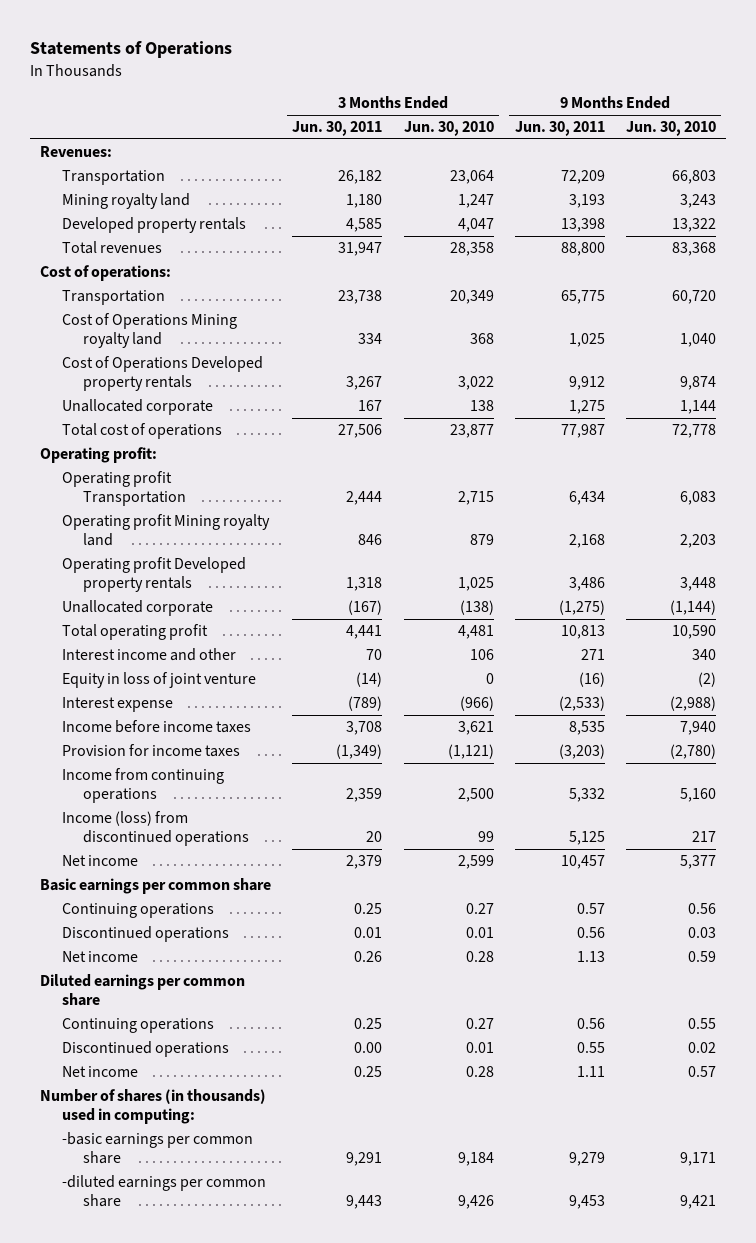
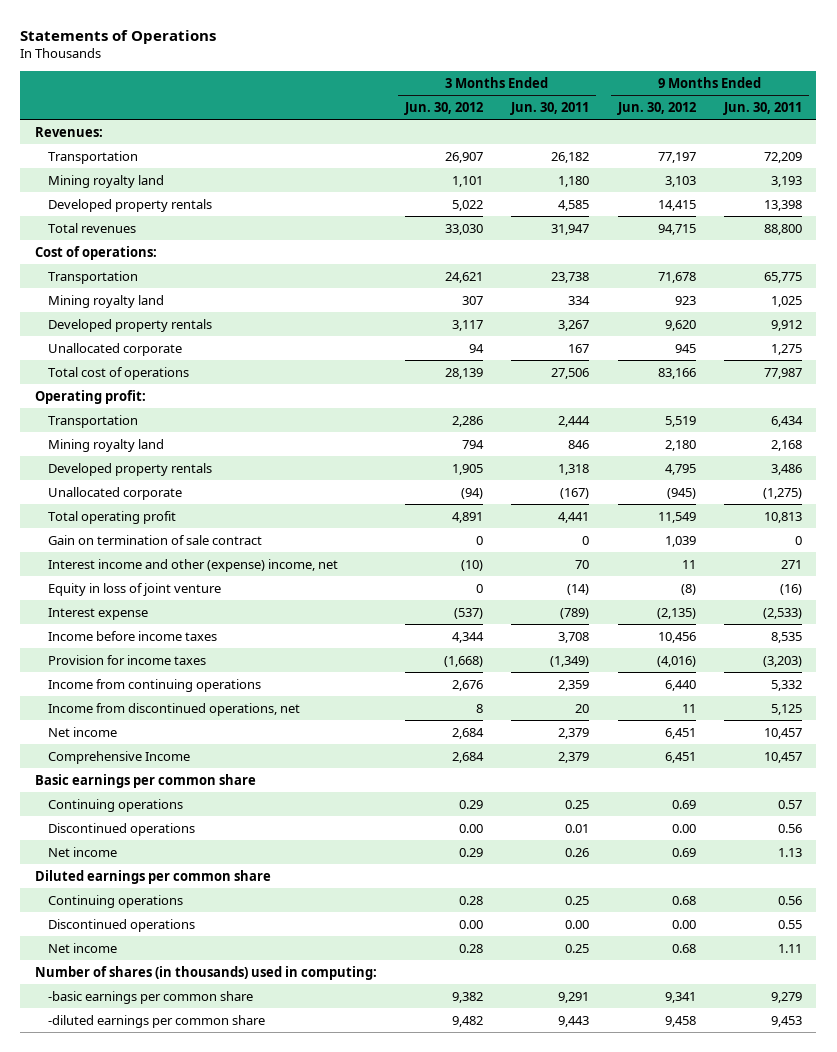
- | 3 Months Ended Jun. 30, 2011 | 3 Months Ended Jun. 30, 2010 | 9 Months Ended Jun. 30, 2011 | 9 Months Ended Jun. 30, 2010
+ | 3 Months Ended Jun. 30, 2012 | 3 Months Ended Jun. 30, 2011 | 9 Months Ended Jun. 30, 2012 | 9 Months Ended Jun. 30, 2011
- Cost of Operations Mining royalty land | 334 | 368 | 1,025 | 1,040
- Cost of Operations Developed property rentals | 3,267 | 3,022 | 9,912 | 9,874
+ Mining royalty land | 307 | 334 | 923 | 1,025
+ Developed property rentals | 3,117 | 3,267 | 9,620 | 9,912
- Operating profit Transportation | 2,444 | 2,715 | 6,434 | 6,083
- Operating profit Mining royalty land | 846 | 879 | 2,168 | 2,203
- Operating profit Developed property rentals | 1,318 | 1,025 | 3,486 | 3,448
+ Transportation | 2,286 | 2,444 | 5,519 | 6,434
+ Mining royalty land | 794 | 846 | 2,180 | 2,168
+ Developed property rentals | 1,905 | 1,318 | 4,795 | 3,486
- Interest income and other | 70 | 106 | 271 | 340
+ Gain on termination of sale contract | 0 | 0 | 1,039 | 0
+ Interest income and other (expense) income, net | (10) | 70 | 11 | 271
- Income (loss) from discontinued operations | 20 | 99 | 5,125 | 217
+ Income from discontinued operations, net | 8 | 20 | 11 | 5,125
+ Comprehensive Income | 2,684 | 2,379 | 6,451 | 10,457

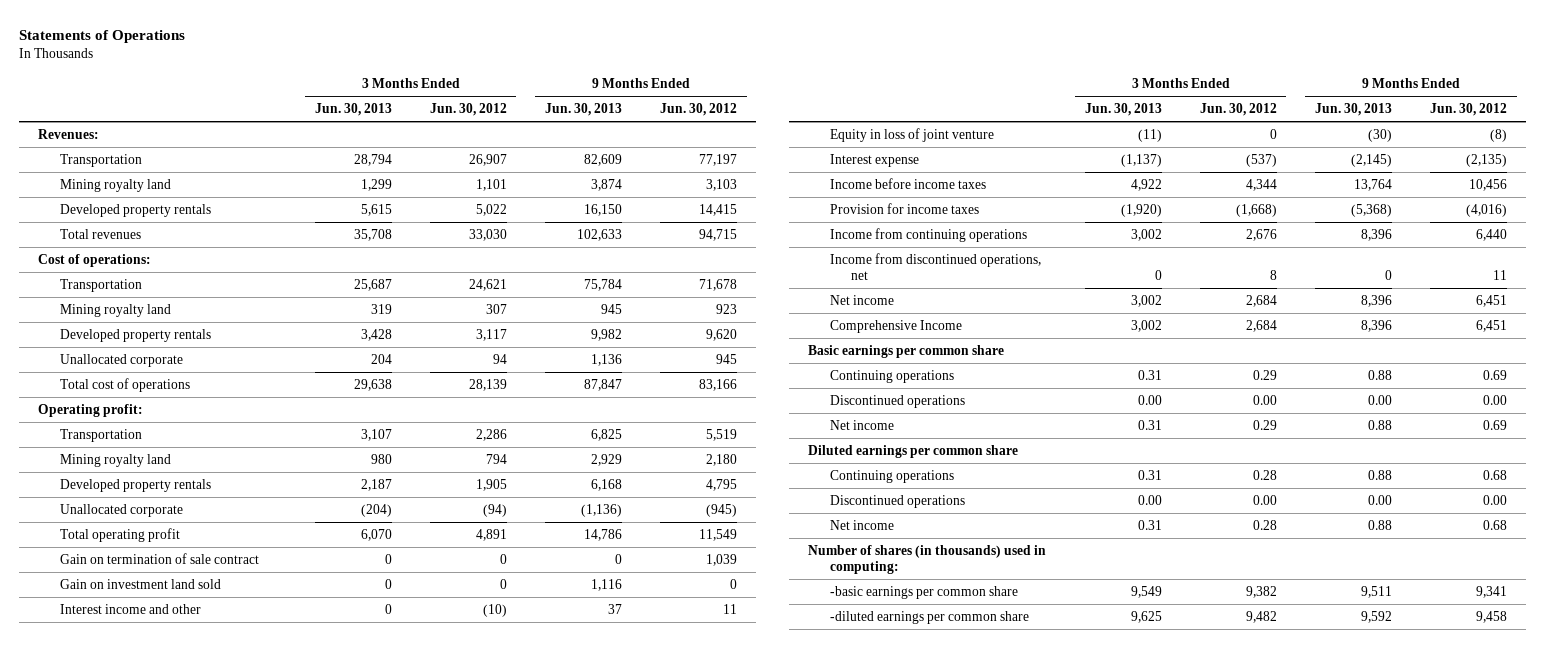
- | 3 Months Ended Jun. 30, 2012 | 3 Months Ended Jun. 30, 2011 | 9 Months Ended Jun. 30, 2012 | 9 Months Ended Jun. 30, 2011
+ | 3 Months Ended Jun. 30, 2013 | 3 Months Ended Jun. 30, 2012 | 9 Months Ended Jun. 30, 2013 | 9 Months Ended Jun. 30, 2012
- Interest income and other (expense) income, net | (10) | 70 | 11 | 271
+ Gain on investment land sold | 0 | 0 | 1,116 | 0
+ Interest income and other | 0 | (10) | 37 | 11

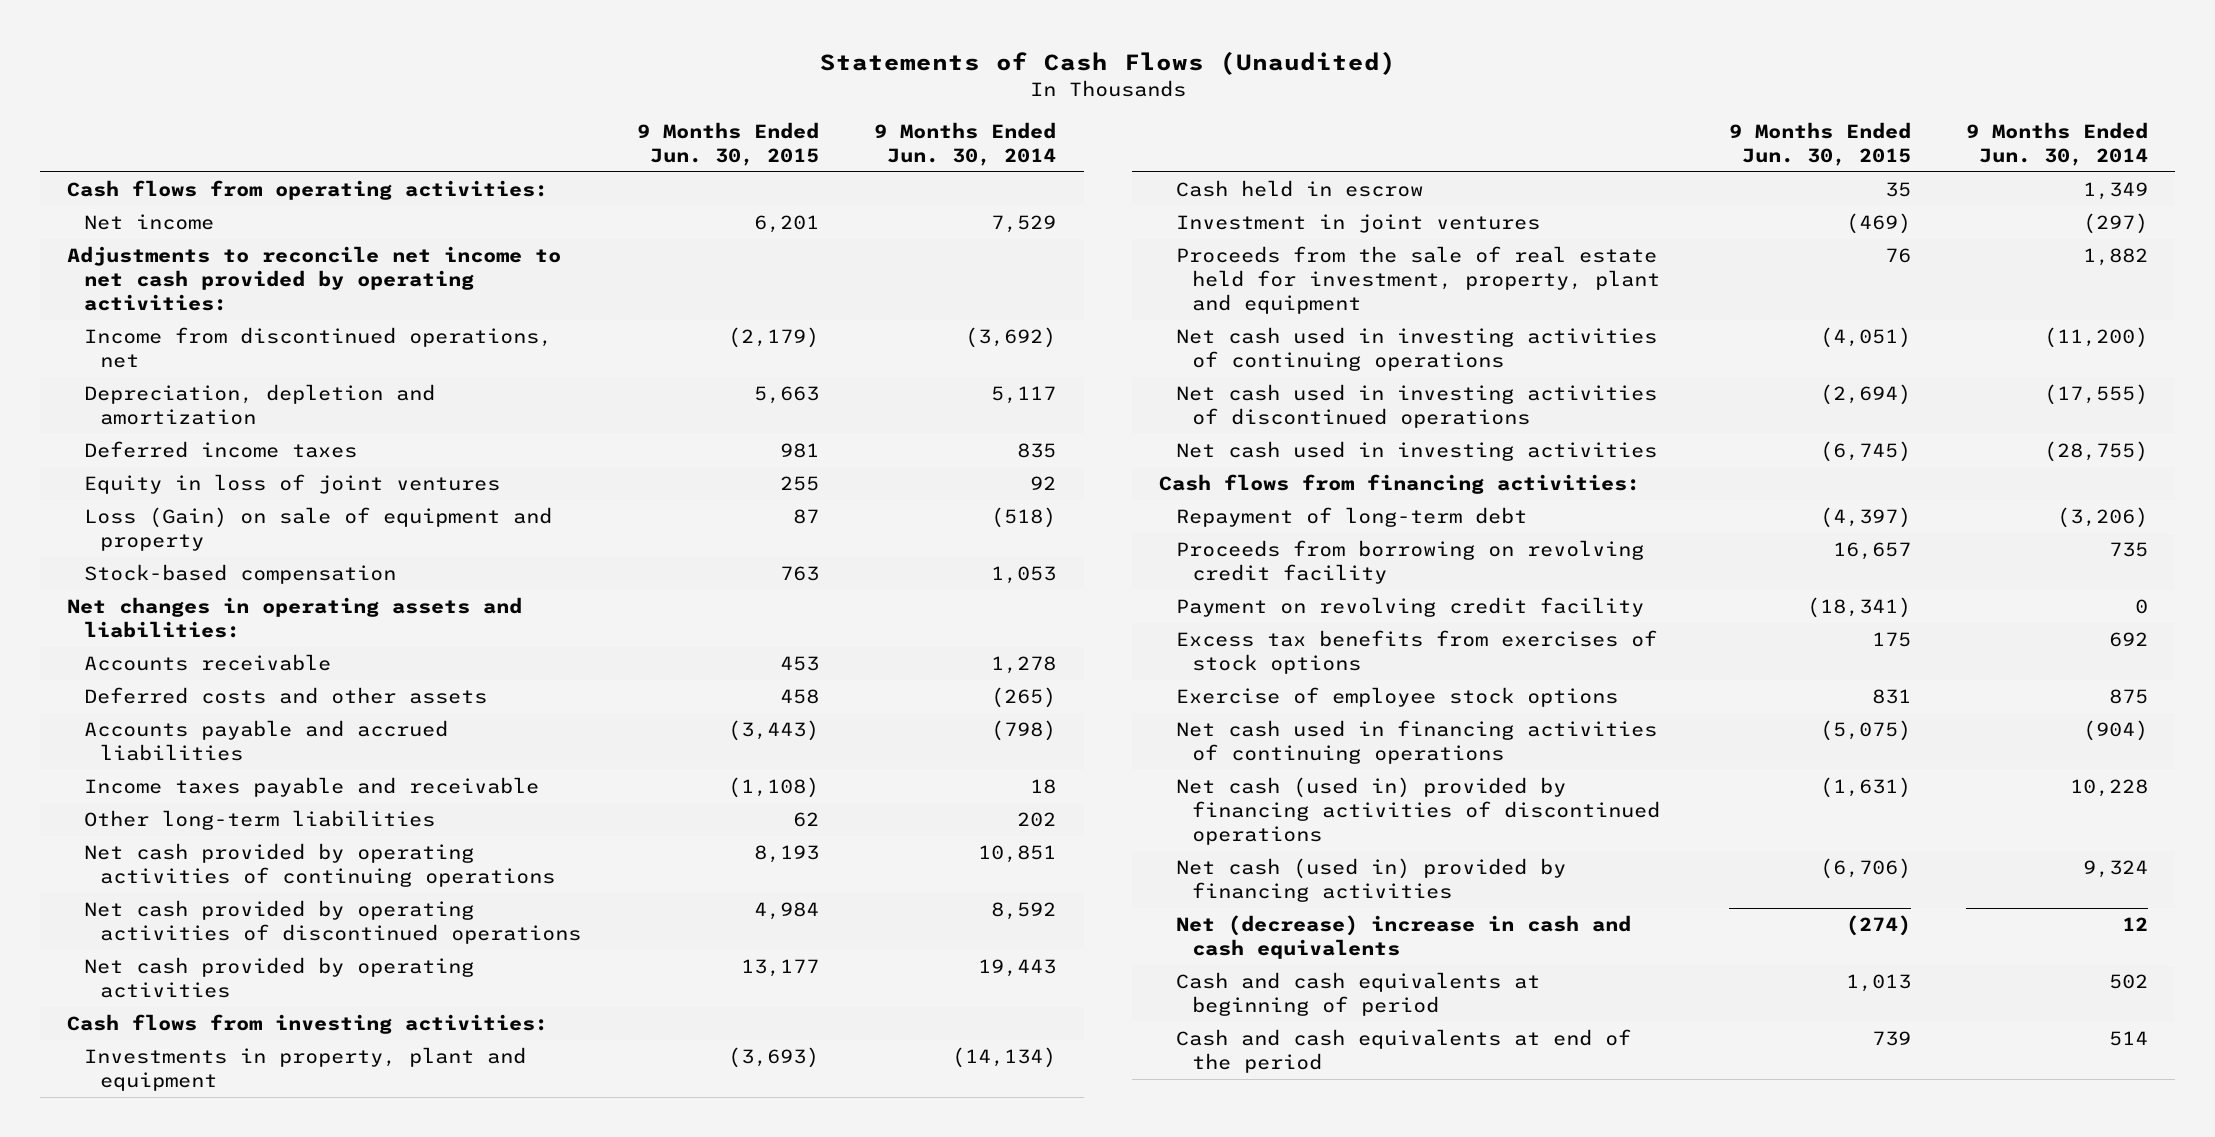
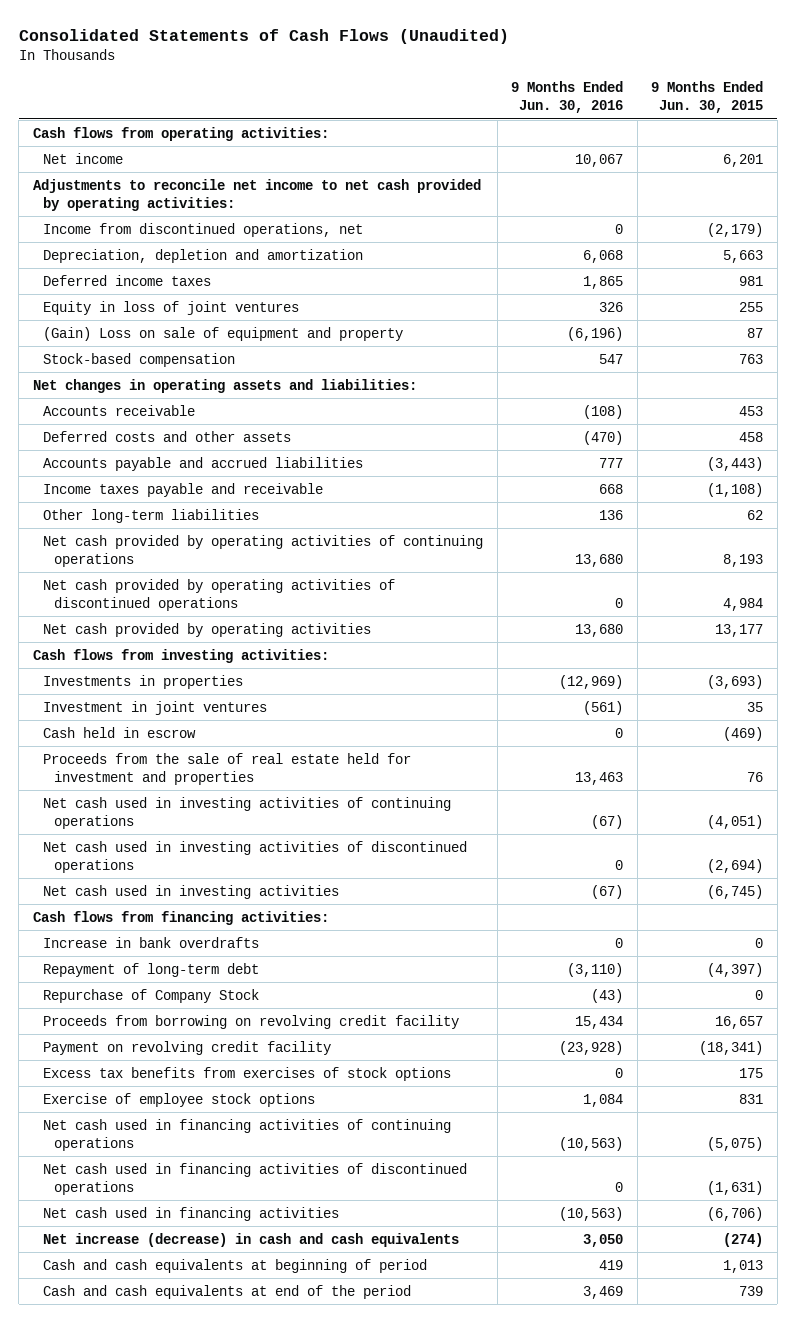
- Statements of Cash Flows (Unaudited)
+ Consolidated Statements of Cash Flows (Unaudited)
- | 9 Months Ended Jun. 30, 2015 | 9 Months Ended Jun. 30, 2014
+ | 9 Months Ended Jun. 30, 2016 | 9 Months Ended Jun. 30, 2015
- Loss (Gain) on sale of equipment and property | 87 | (518)
+ (Gain) Loss on sale of equipment and property | (6,196) | 87
- Investments in property, plant and equipment | (3,693) | (14,134)
- Cash held in escrow | 35 | 1,349
- Investment in joint ventures | (469) | (297)
- Proceeds from the sale of real estate held for investment, property, plant and equipment | 76 | 1,882
+ Investments in properties | (12,969) | (3,693)
+ Investment in joint ventures | (561) | 35
+ Cash held in escrow | 0 | (469)
+ Proceeds from the sale of real estate held for investment and properties | 13,463 | 76
+ Increase in bank overdrafts | 0 | 0
+ Repurchase of Company Stock | (43) | 0
- Net cash (used in) provided by financing activities of discontinued operations | (1,631) | 10,228
- Net cash (used in) provided by financing activities | (6,706) | 9,324
- Net (decrease) increase in cash and cash equivalents | (274) | 12
+ Net cash used in financing activities of discontinued operations | 0 | (1,631)
+ Net cash used in financing activities | (10,563) | (6,706)
+ Net increase (decrease) in cash and cash equivalents | 3,050 | (274)

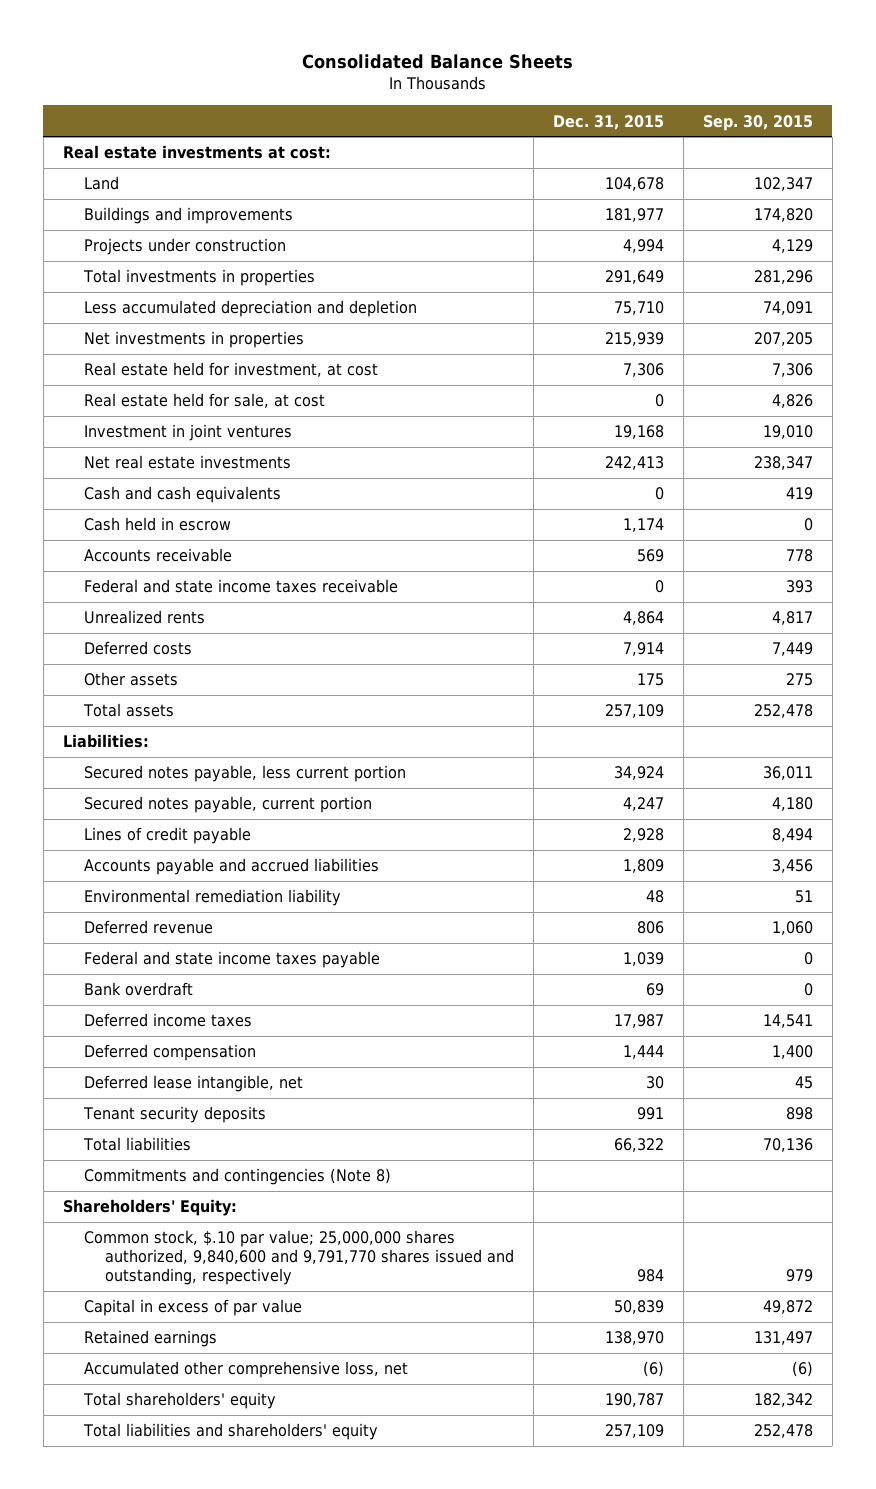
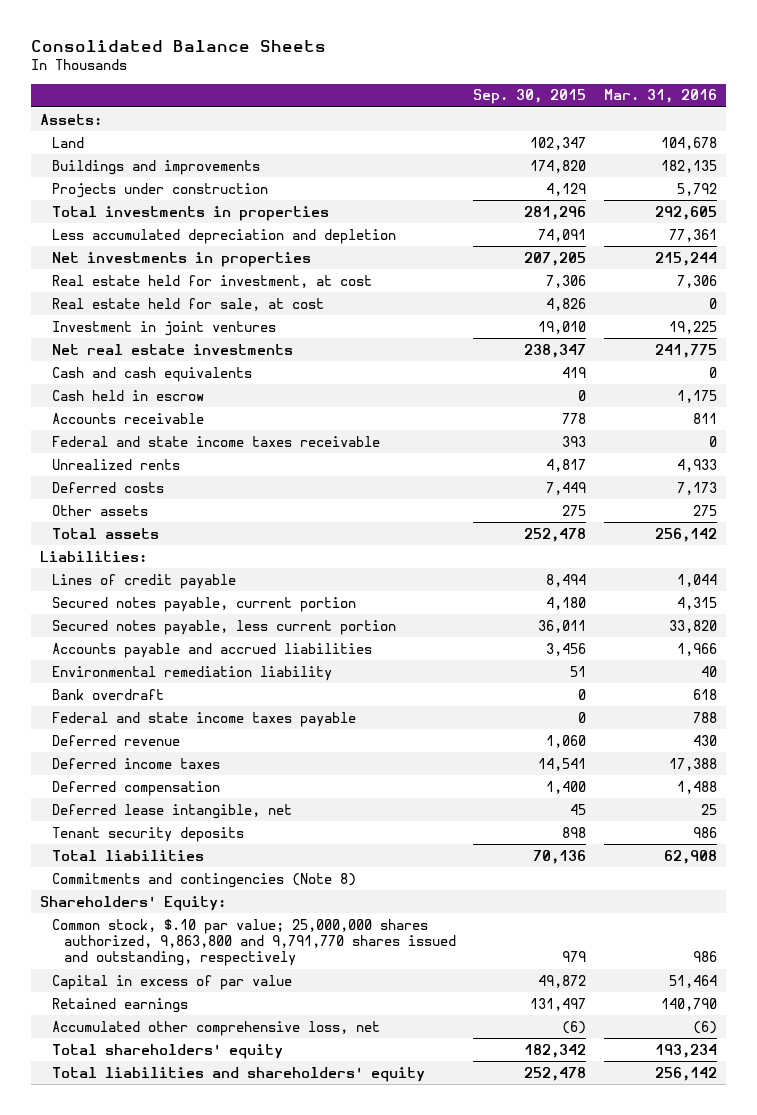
- | Dec. 31, 2015 | Sep. 30, 2015
+ | Sep. 30, 2015 | Mar. 31, 2016
- Real estate investments at cost:
+ Assets:
moved down: Secured notes payable, current portion | 4,180 | 4,315
moved down: Secured notes payable, less current portion | 36,011 | 33,820
moved down: Federal and state income taxes payable | 0 | 788
moved down: Deferred revenue | 1,060 | 430
- Common stock, $.10 par value; 25,000,000 shares authorized, 9,840,600 and 9,791,770 shares issued and outstanding, respectively | 984 | 979
+ Common stock, $.10 par value; 25,000,000 shares authorized, 9,863,800 and 9,791,770 shares issued and outstanding, respectively | 979 | 986

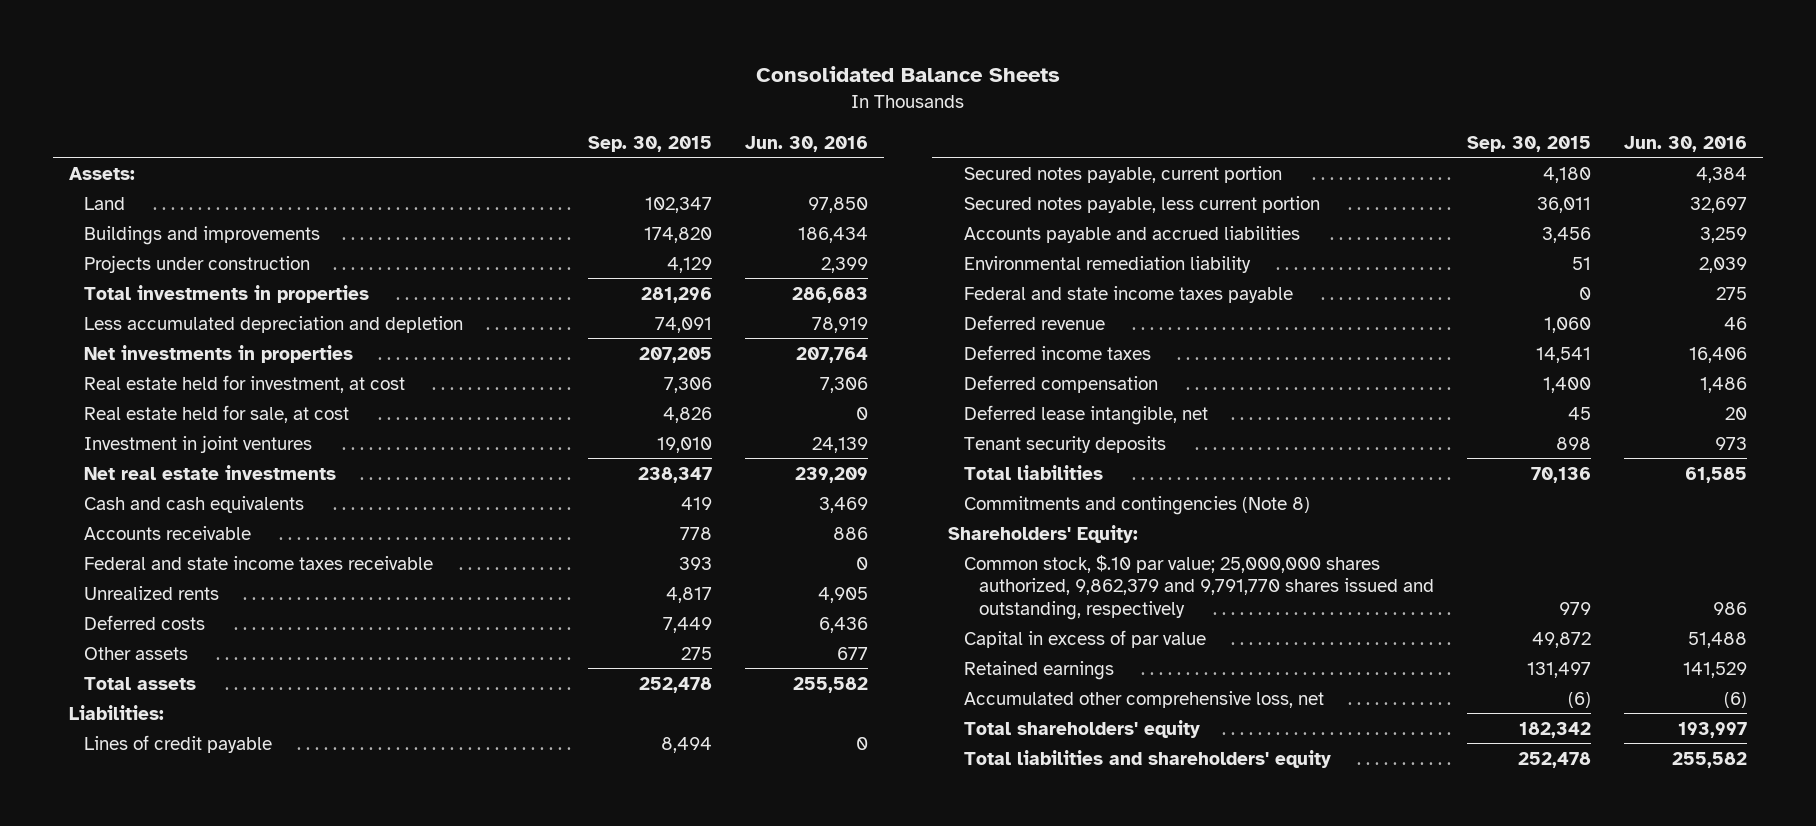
- | Sep. 30, 2015 | Mar. 31, 2016
+ | Sep. 30, 2015 | Jun. 30, 2016
- Cash held in escrow | 0 | 1,175
- Bank overdraft | 0 | 618
- Common stock, $.10 par value; 25,000,000 shares authorized, 9,863,800 and 9,791,770 shares issued and outstanding, respectively | 979 | 986
+ Common stock, $.10 par value; 25,000,000 shares authorized, 9,862,379 and 9,791,770 shares issued and outstanding, respectively | 979 | 986

